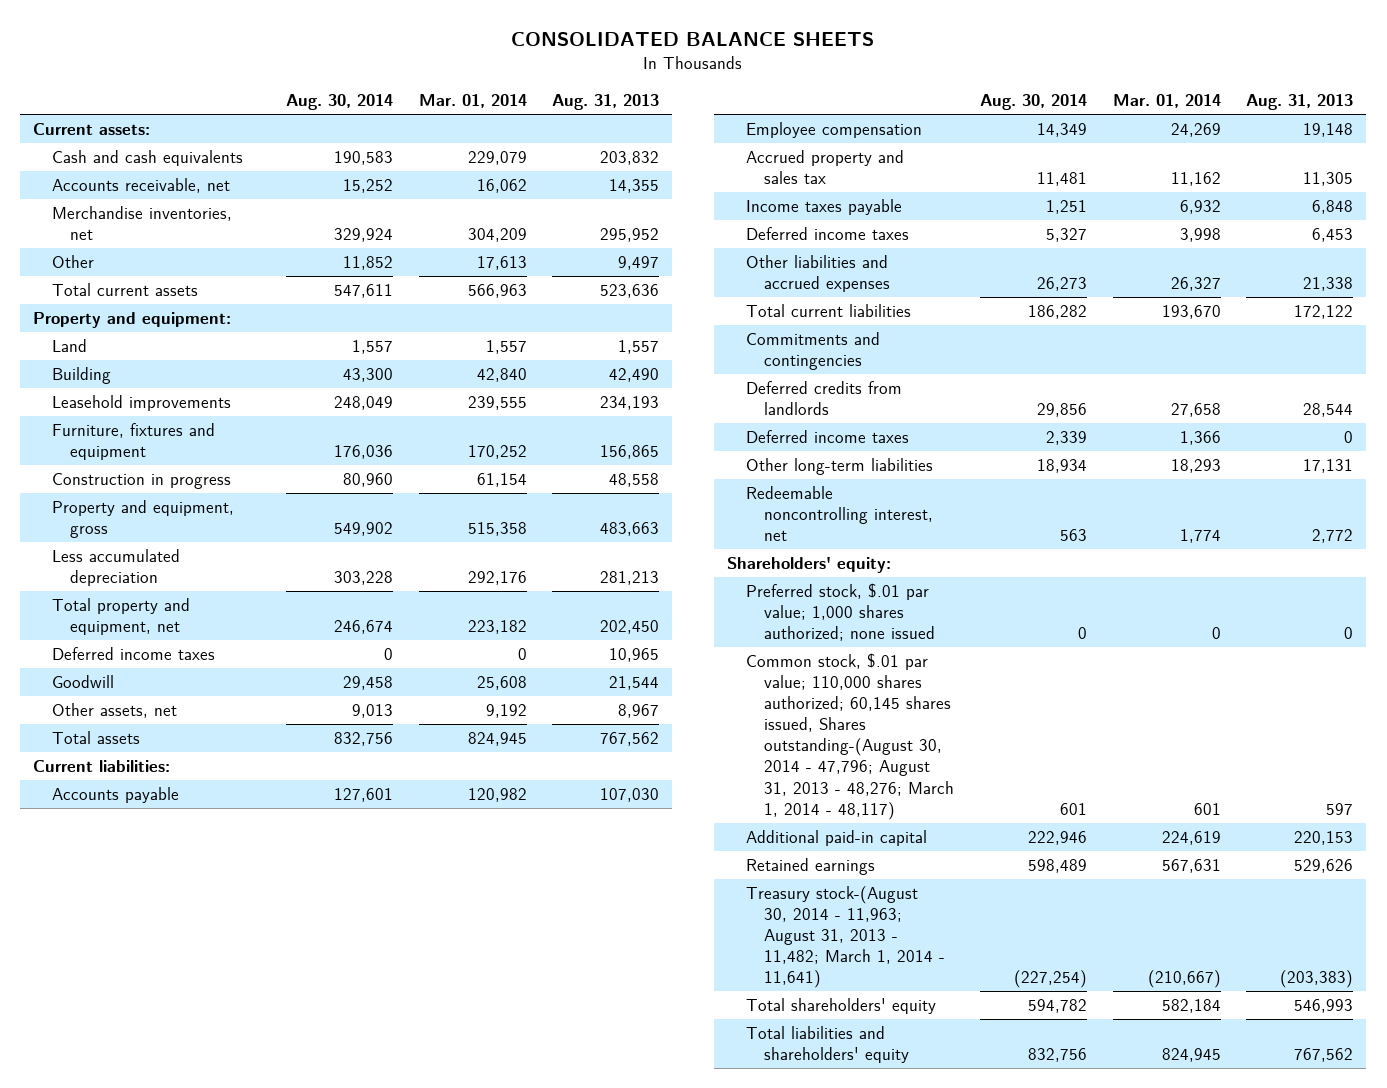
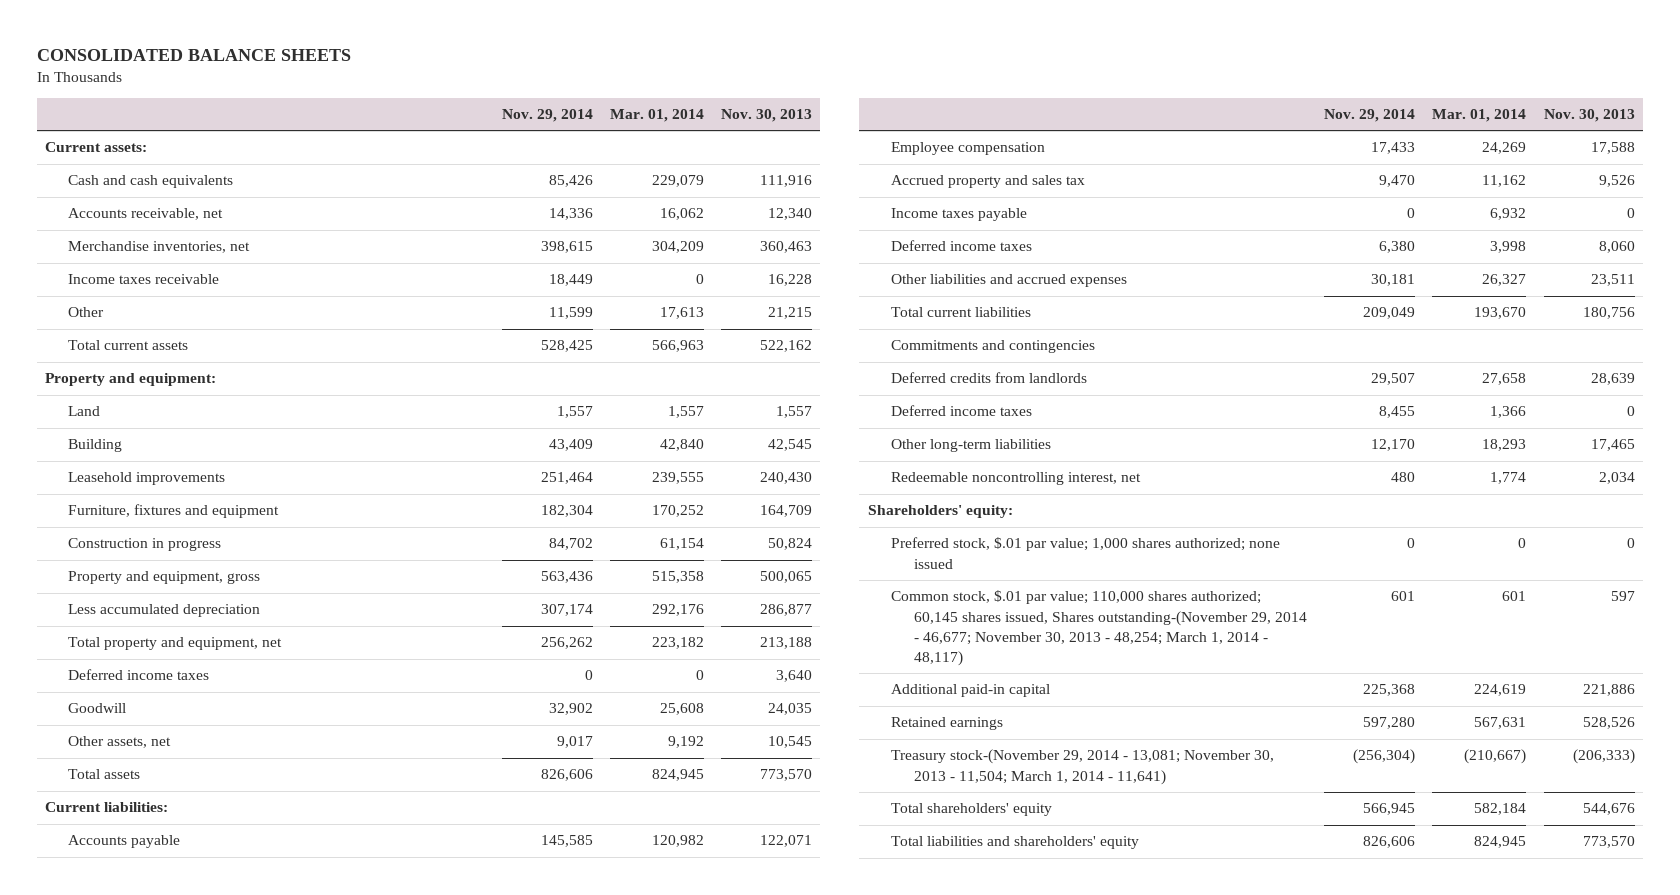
- | Aug. 30, 2014 | Mar. 01, 2014 | Aug. 31, 2013
+ | Nov. 29, 2014 | Mar. 01, 2014 | Nov. 30, 2013
+ Income taxes receivable | 18,449 | 0 | 16,228
- Common stock, $.01 par value; 110,000 shares authorized; 60,145 shares issued, Shares outstanding-(August 30, 2014 - 47,796; August 31, 2013 - 48,276; March 1, 2014 - 48,117) | 601 | 601 | 597
+ Common stock, $.01 par value; 110,000 shares authorized; 60,145 shares issued, Shares outstanding-(November 29, 2014 - 46,677; November 30, 2013 - 48,254; March 1, 2014 - 48,117) | 601 | 601 | 597
- Treasury stock-(August 30, 2014 - 11,963; August 31, 2013 - 11,482; March 1, 2014 - 11,641) | (227,254) | (210,667) | (203,383)
+ Treasury stock-(November 29, 2014 - 13,081; November 30, 2013 - 11,504; March 1, 2014 - 11,641) | (256,304) | (210,667) | (206,333)

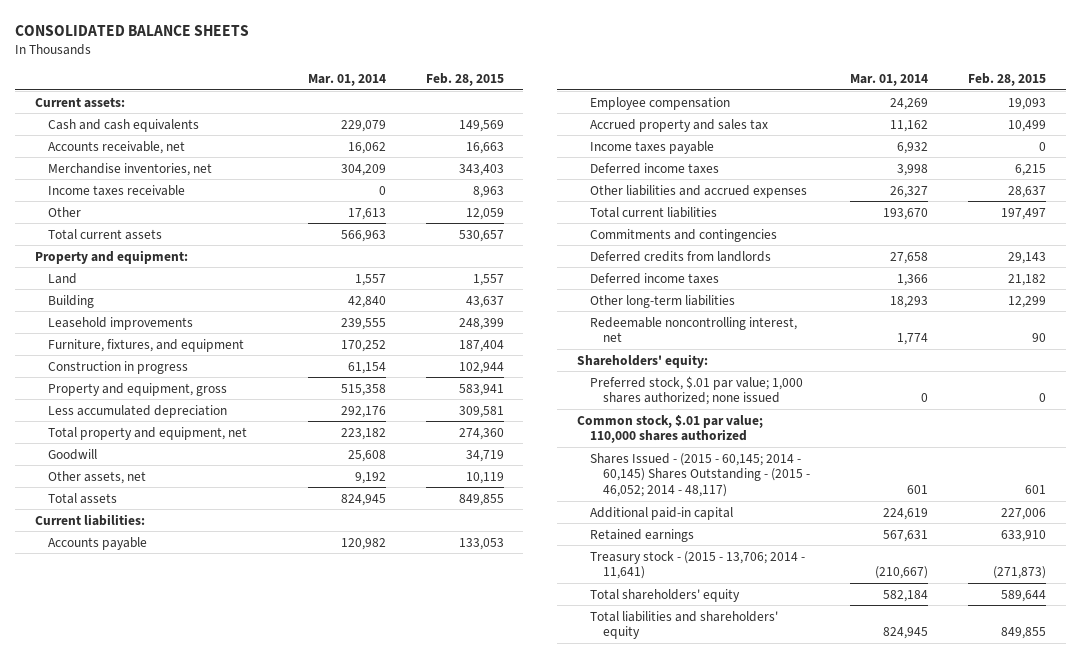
- | Nov. 29, 2014 | Mar. 01, 2014 | Nov. 30, 2013
+ | Mar. 01, 2014 | Feb. 28, 2015
- Furniture, fixtures and equipment | 182,304 | 170,252 | 164,709
+ Furniture, fixtures, and equipment | 170,252 | 187,404
- Deferred income taxes | 0 | 0 | 3,640
- Common stock, $.01 par value; 110,000 shares authorized; 60,145 shares issued, Shares outstanding-(November 29, 2014 - 46,677; November 30, 2013 - 48,254; March 1, 2014 - 48,117) | 601 | 601 | 597
+ Common stock, $.01 par value; 110,000 shares authorized
+ Shares Issued - (2015 - 60,145; 2014 - 60,145) Shares Outstanding - (2015 - 46,052; 2014 - 48,117) | 601 | 601
- Treasury stock-(November 29, 2014 - 13,081; November 30, 2013 - 11,504; March 1, 2014 - 11,641) | (256,304) | (210,667) | (206,333)
+ Treasury stock - (2015 - 13,706; 2014 - 11,641) | (210,667) | (271,873)

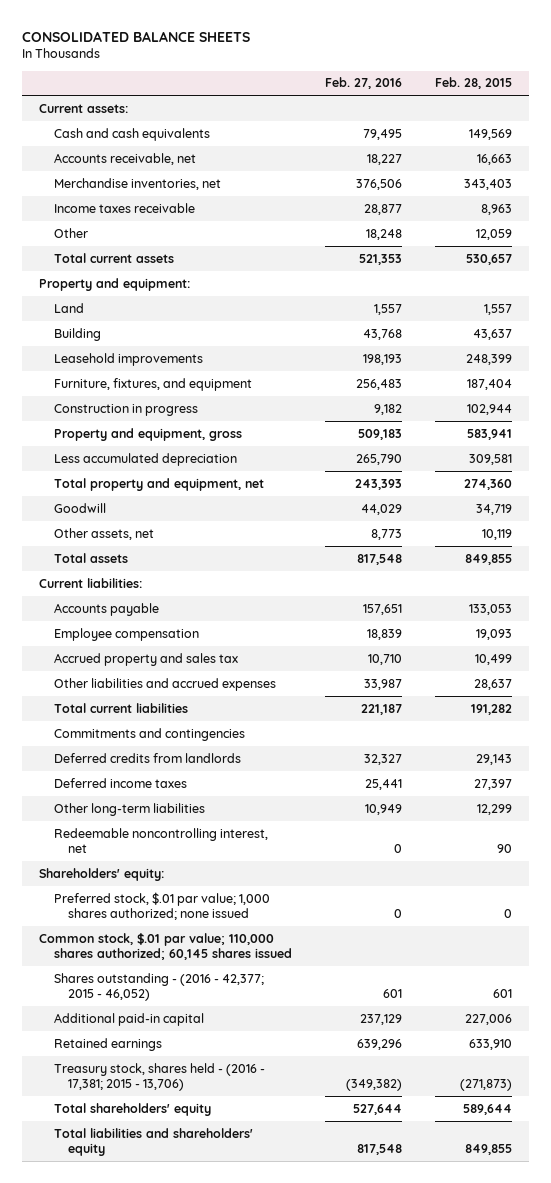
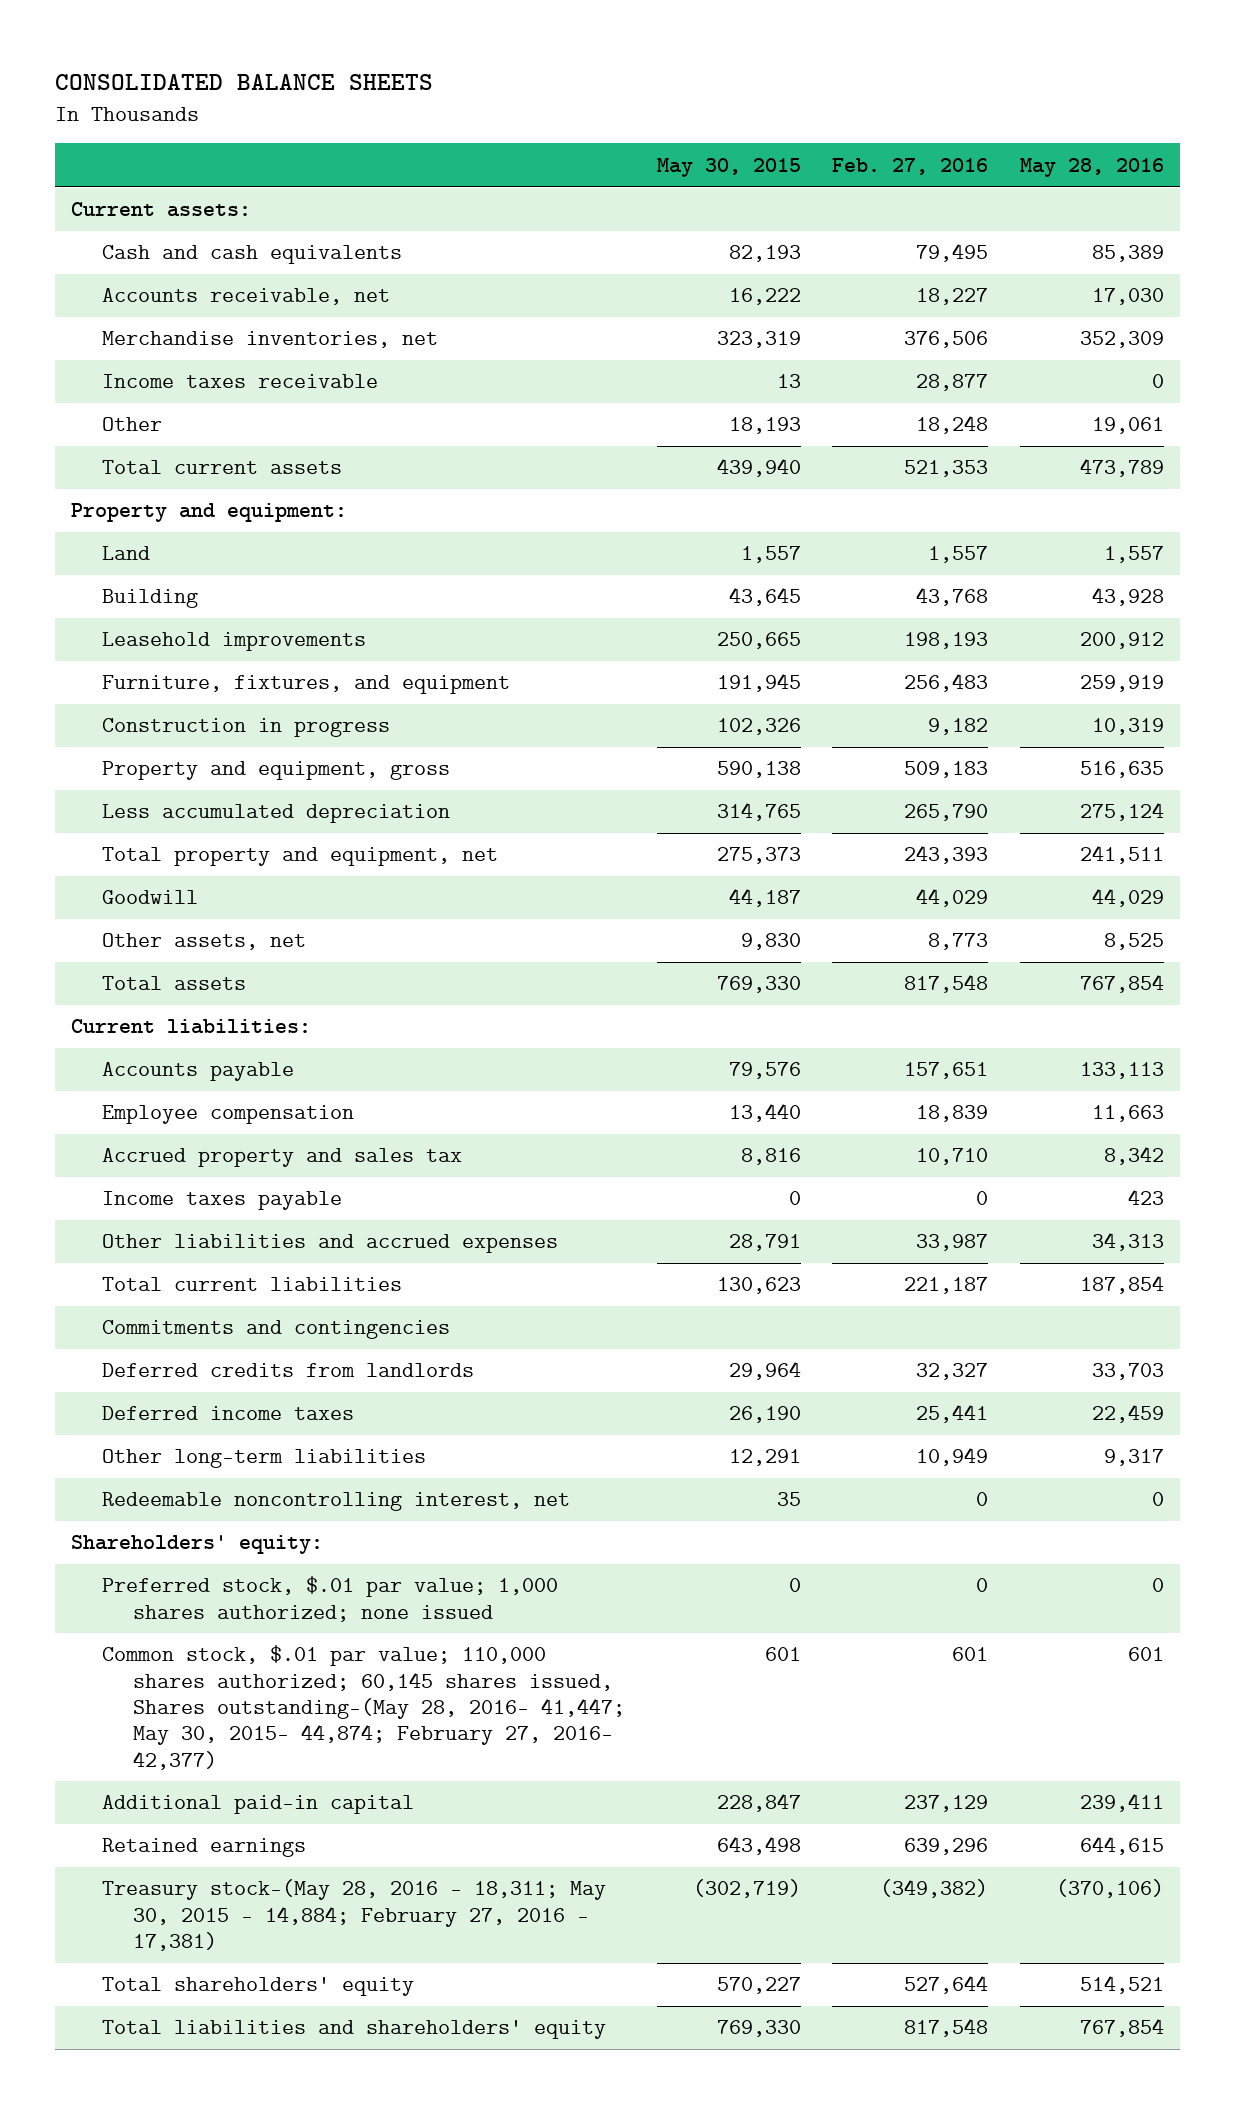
- | Feb. 27, 2016 | Feb. 28, 2015
+ | May 30, 2015 | Feb. 27, 2016 | May 28, 2016
+ Income taxes payable | 0 | 0 | 423
- Common stock, $.01 par value; 110,000 shares authorized; 60,145 shares issued
- Shares outstanding - (2016 - 42,377; 2015 - 46,052) | 601 | 601
+ Common stock, $.01 par value; 110,000 shares authorized; 60,145 shares issued, Shares outstanding-(May 28, 2016- 41,447; May 30, 2015- 44,874; February 27, 2016- 42,377) | 601 | 601 | 601
- Treasury stock, shares held - (2016 - 17,381; 2015 - 13,706) | (349,382) | (271,873)
+ Treasury stock-(May 28, 2016 - 18,311; May 30, 2015 - 14,884; February 27, 2016 - 17,381) | (302,719) | (349,382) | (370,106)

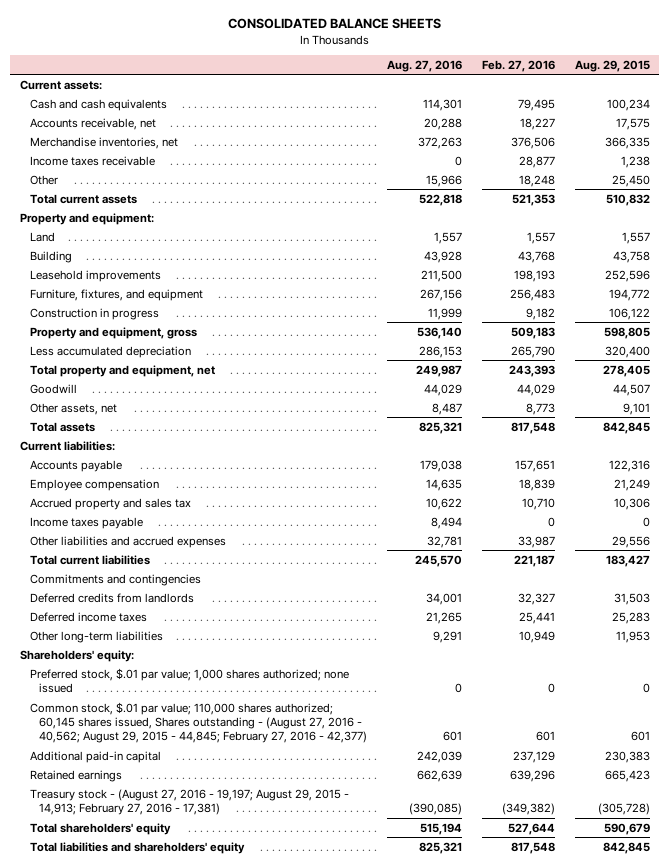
- | May 30, 2015 | Feb. 27, 2016 | May 28, 2016
+ | Aug. 27, 2016 | Feb. 27, 2016 | Aug. 29, 2015
- Redeemable noncontrolling interest, net | 35 | 0 | 0
- Common stock, $.01 par value; 110,000 shares authorized; 60,145 shares issued, Shares outstanding-(May 28, 2016- 41,447; May 30, 2015- 44,874; February 27, 2016- 42,377) | 601 | 601 | 601
+ Common stock, $.01 par value; 110,000 shares authorized; 60,145 shares issued, Shares outstanding - (August 27, 2016 - 40,562; August 29, 2015 - 44,845; February 27, 2016 - 42,377) | 601 | 601 | 601
- Treasury stock-(May 28, 2016 - 18,311; May 30, 2015 - 14,884; February 27, 2016 - 17,381) | (302,719) | (349,382) | (370,106)
+ Treasury stock - (August 27, 2016 - 19,197; August 29, 2015 - 14,913; February 27, 2016 - 17,381) | (390,085) | (349,382) | (305,728)

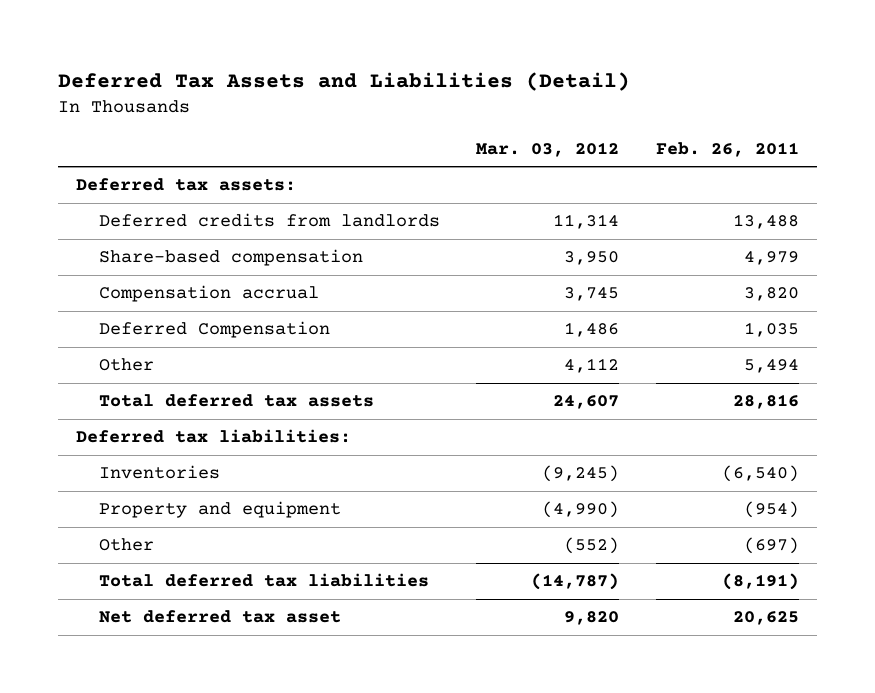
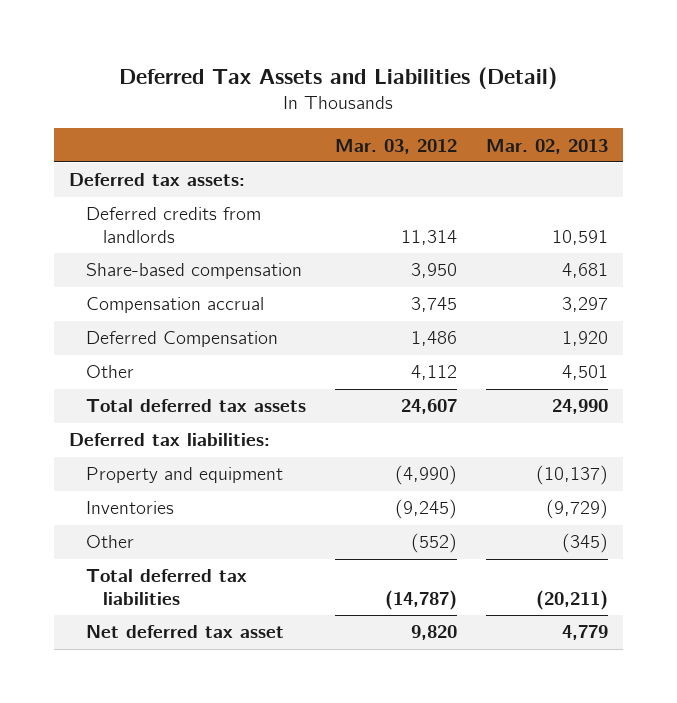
- | Mar. 03, 2012 | Feb. 26, 2011
+ | Mar. 03, 2012 | Mar. 02, 2013
moved down: Inventories | (9,245) | (9,729)

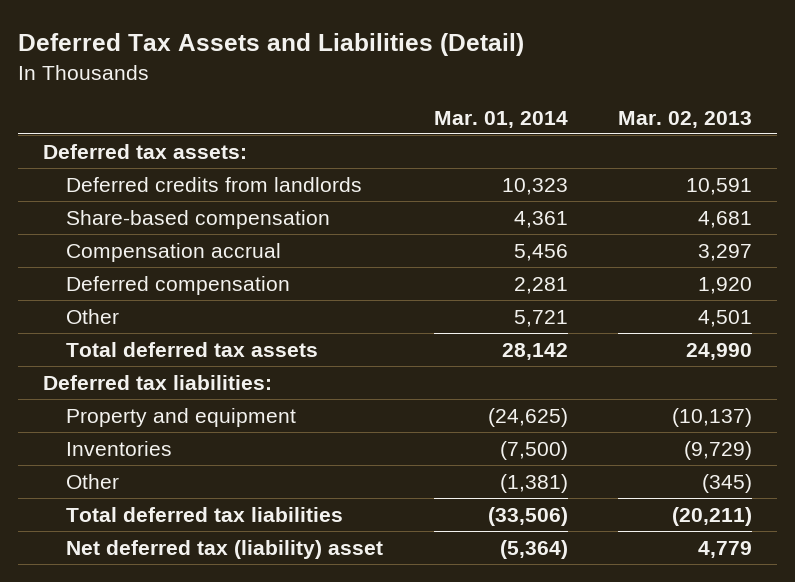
- | Mar. 03, 2012 | Mar. 02, 2013
+ | Mar. 01, 2014 | Mar. 02, 2013
- Deferred Compensation | 1,486 | 1,920
+ Deferred compensation | 2,281 | 1,920
- Net deferred tax asset | 9,820 | 4,779
+ Net deferred tax (liability) asset | (5,364) | 4,779

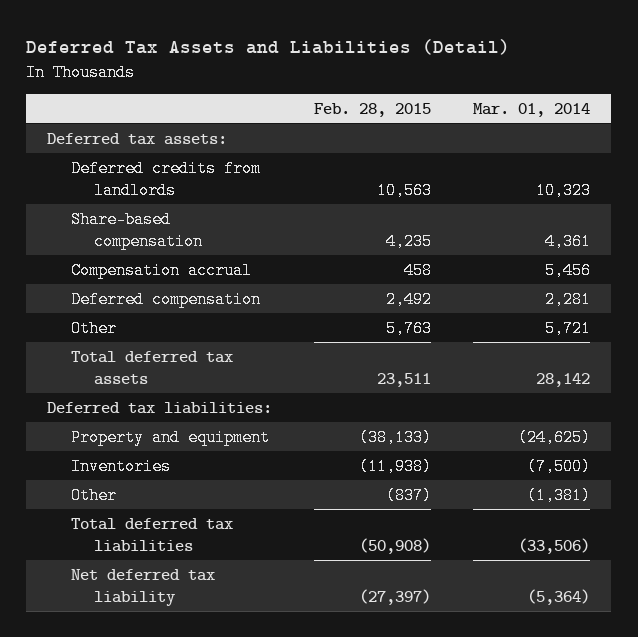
- | Mar. 01, 2014 | Mar. 02, 2013
+ | Feb. 28, 2015 | Mar. 01, 2014
- Net deferred tax (liability) asset | (5,364) | 4,779
+ Net deferred tax liability | (27,397) | (5,364)

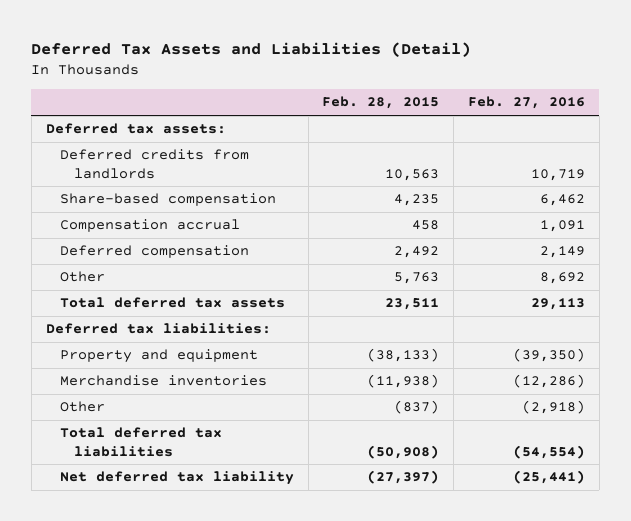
- | Feb. 28, 2015 | Mar. 01, 2014
+ | Feb. 28, 2015 | Feb. 27, 2016
- Inventories | (11,938) | (7,500)
+ Merchandise inventories | (11,938) | (12,286)

